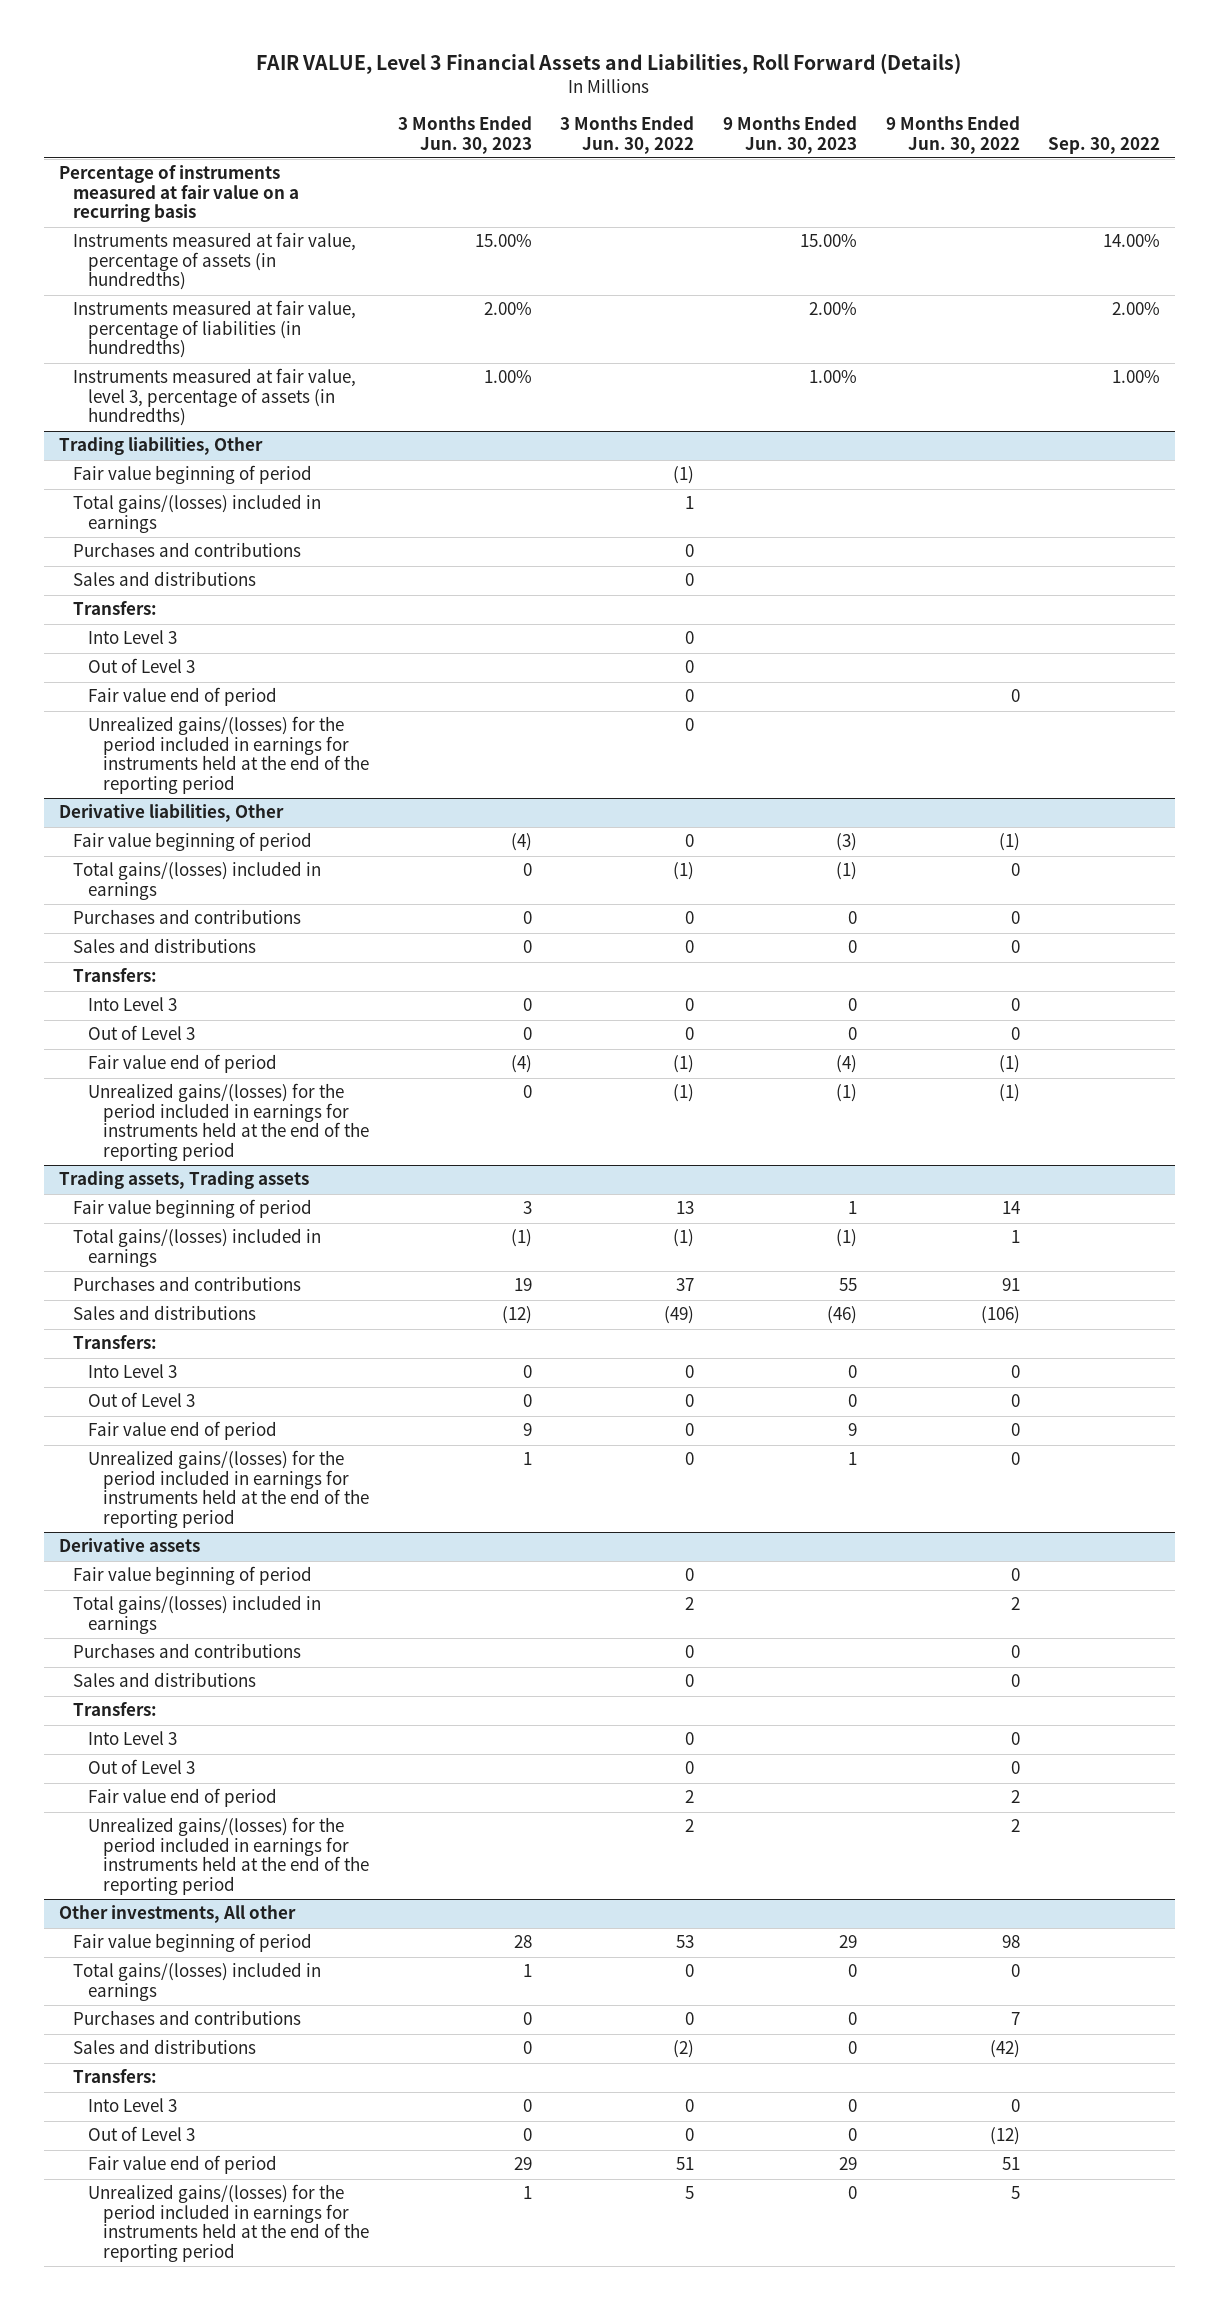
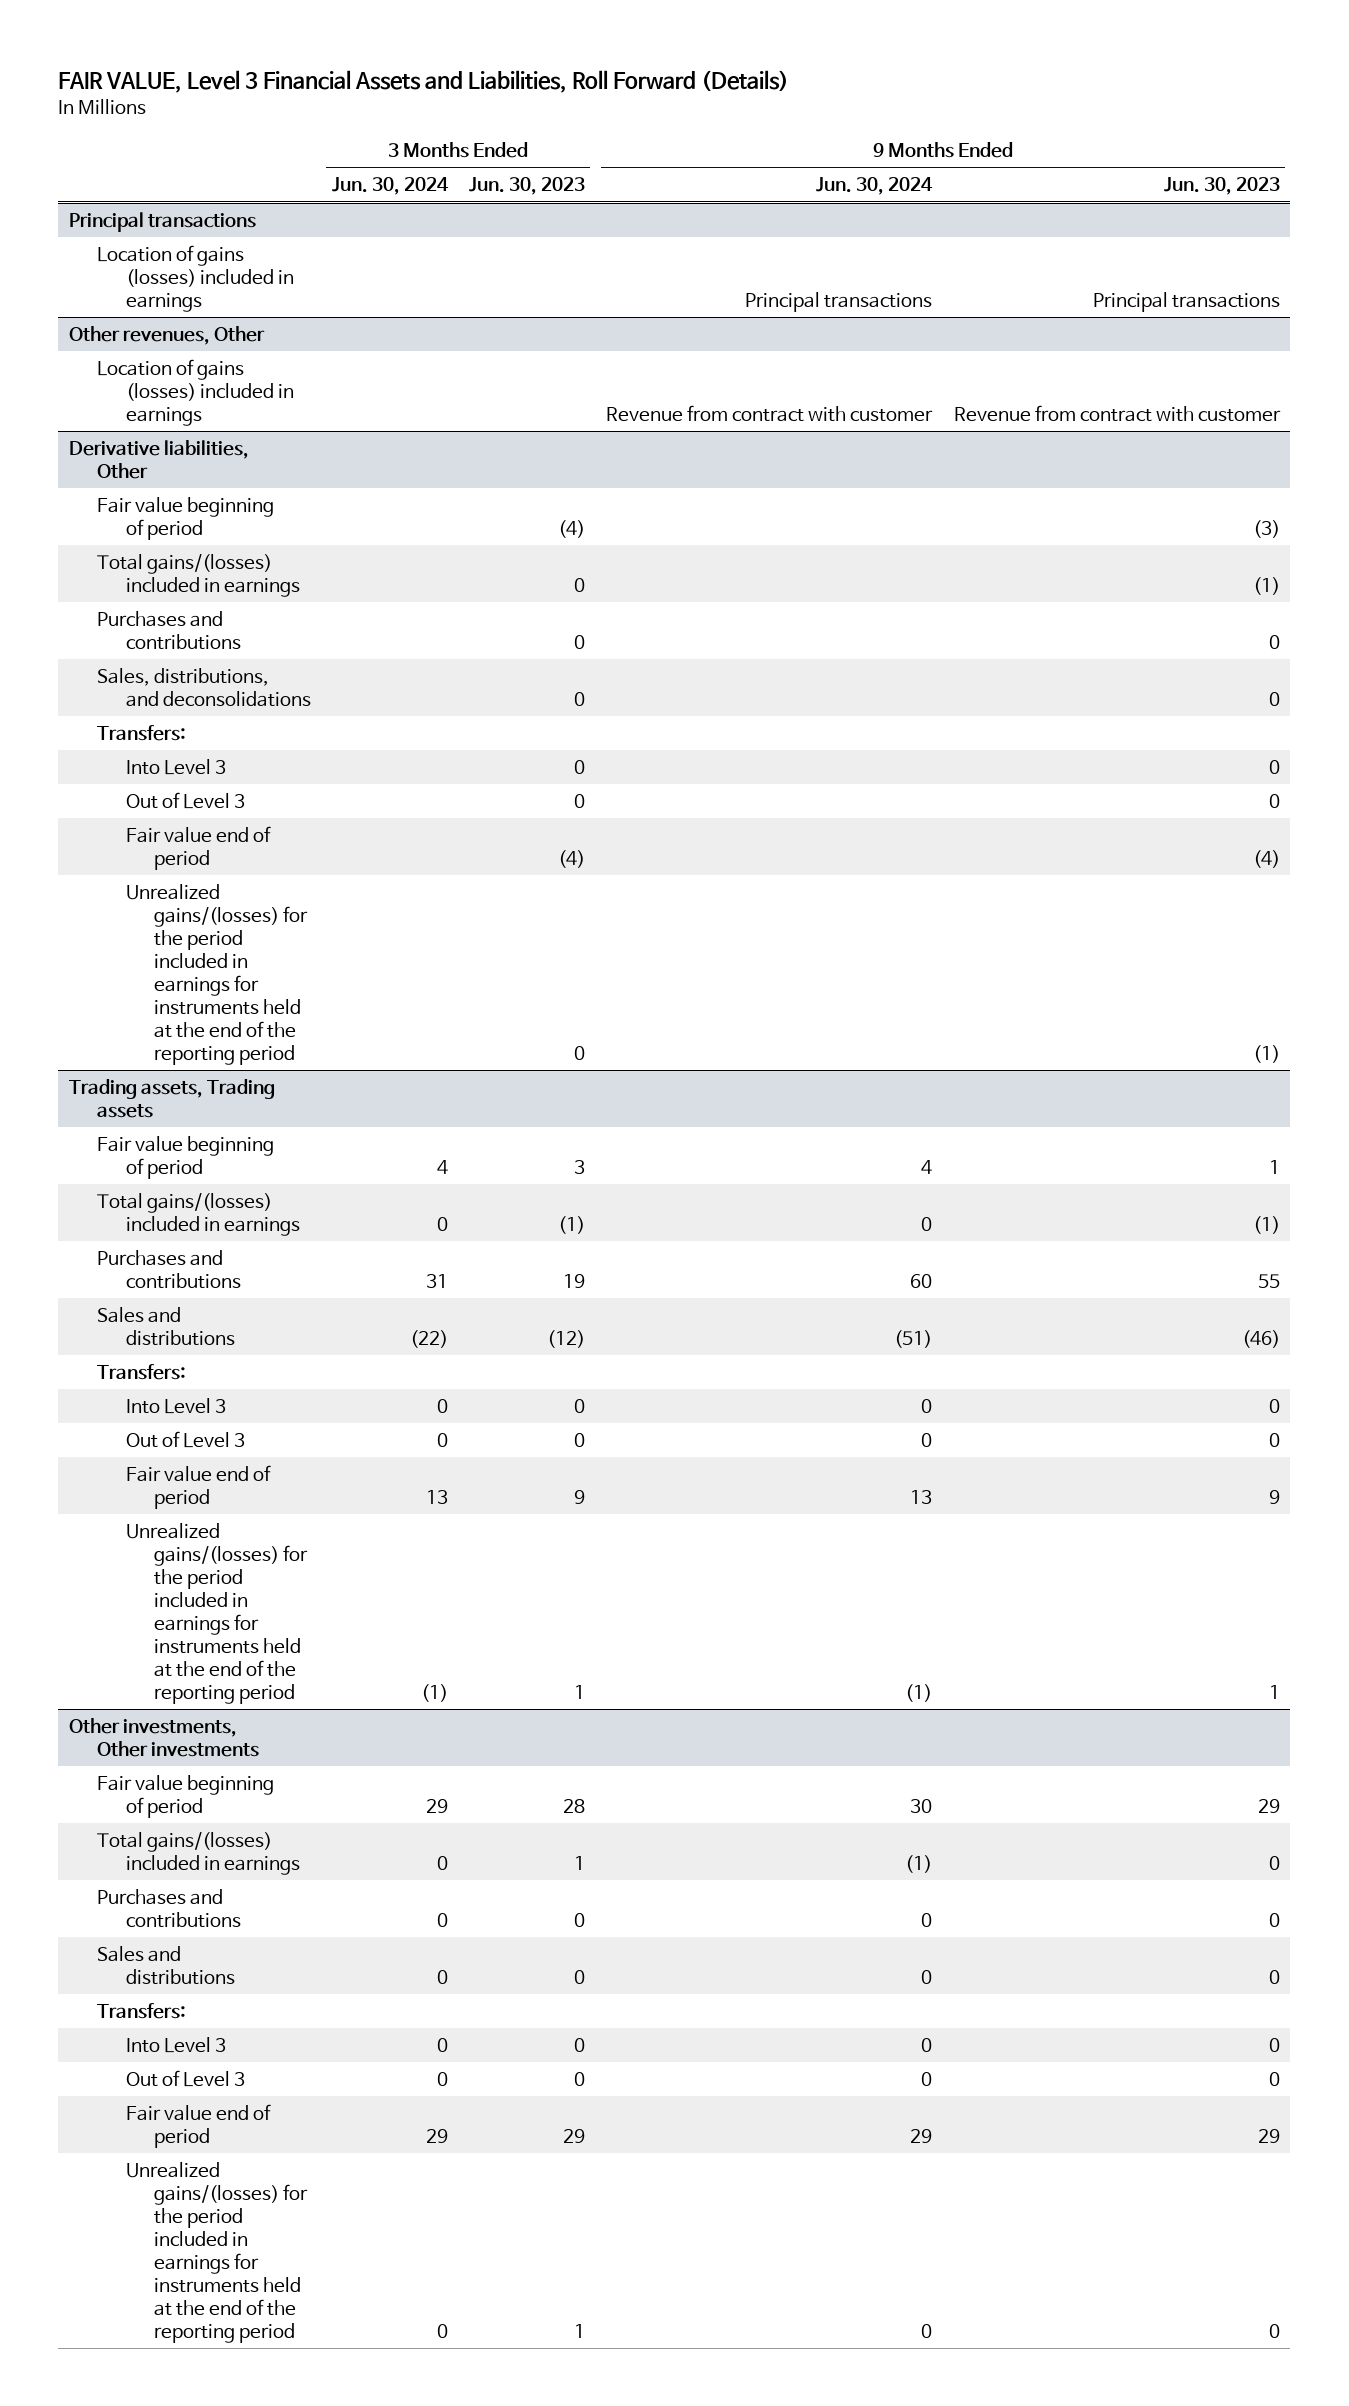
- | 3 Months Ended Jun. 30, 2023 | 3 Months Ended Jun. 30, 2022 | 9 Months Ended Jun. 30, 2023 | 9 Months Ended Jun. 30, 2022 | Sep. 30, 2022
+ | 3 Months Ended Jun. 30, 2024 | 3 Months Ended Jun. 30, 2023 | 9 Months Ended Jun. 30, 2024 | 9 Months Ended Jun. 30, 2023
- Percentage of instruments measured at fair value on a recurring basis
- Instruments measured at fair value, percentage of assets (in hundredths) | 15.00% | | 15.00% | | 14.00%
- Instruments measured at fair value, percentage of liabilities (in hundredths) | 2.00% | | 2.00% | | 2.00%
- Instruments measured at fair value, level 3, percentage of assets (in hundredths) | 1.00% | | 1.00% | | 1.00%
- Trading liabilities, Other
- Fair value beginning of period | | (1) | | |
- Total gains/(losses) included in earnings | | 1 | | |
- Purchases and contributions | | 0 | | |
- Sales and distributions | | 0 | | |
- Transfers:
- Into Level 3 | | 0 | | |
- Out of Level 3 | | 0 | | |
- Fair value end of period | | 0 | | 0 |
- Unrealized gains/(losses) for the period included in earnings for instruments held at the end of the reporting period | | 0 | | |
+ Principal transactions
+ Location of gains (losses) included in earnings | | | Principal transactions | Principal transactions
+ Other revenues, Other
+ Location of gains (losses) included in earnings | | | Revenue from contract with customer | Revenue from contract with customer
@ Derivative liabilities, Other
- Sales and distributions | 0 | 0 | 0 | 0 |
+ Sales, distributions, and deconsolidations | | 0 | | 0
- Derivative assets
- Fair value beginning of period | | 0 | | 0 |
- Total gains/(losses) included in earnings | | 2 | | 2 |
- Purchases and contributions | | 0 | | 0 |
- Sales and distributions | | 0 | | 0 |
- Transfers:
- Into Level 3 | | 0 | | 0 |
- Out of Level 3 | | 0 | | 0 |
- Fair value end of period | | 2 | | 2 |
- Unrealized gains/(losses) for the period included in earnings for instruments held at the end of the reporting period | | 2 | | 2 |
- Other investments, All other
+ Other investments, Other investments

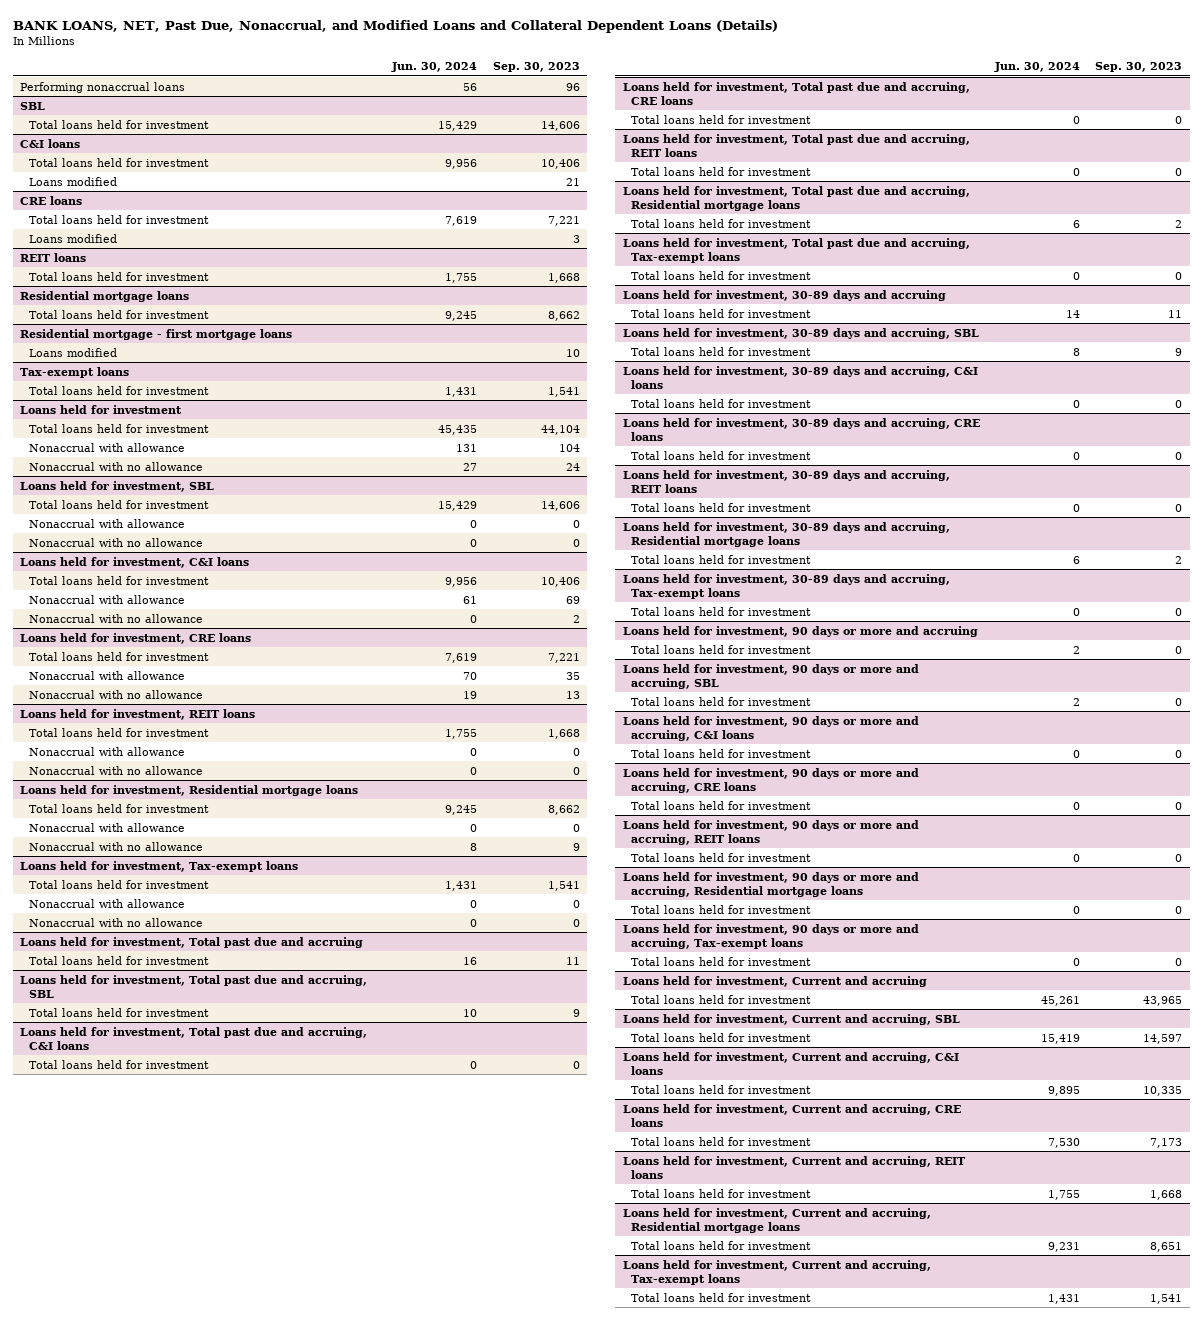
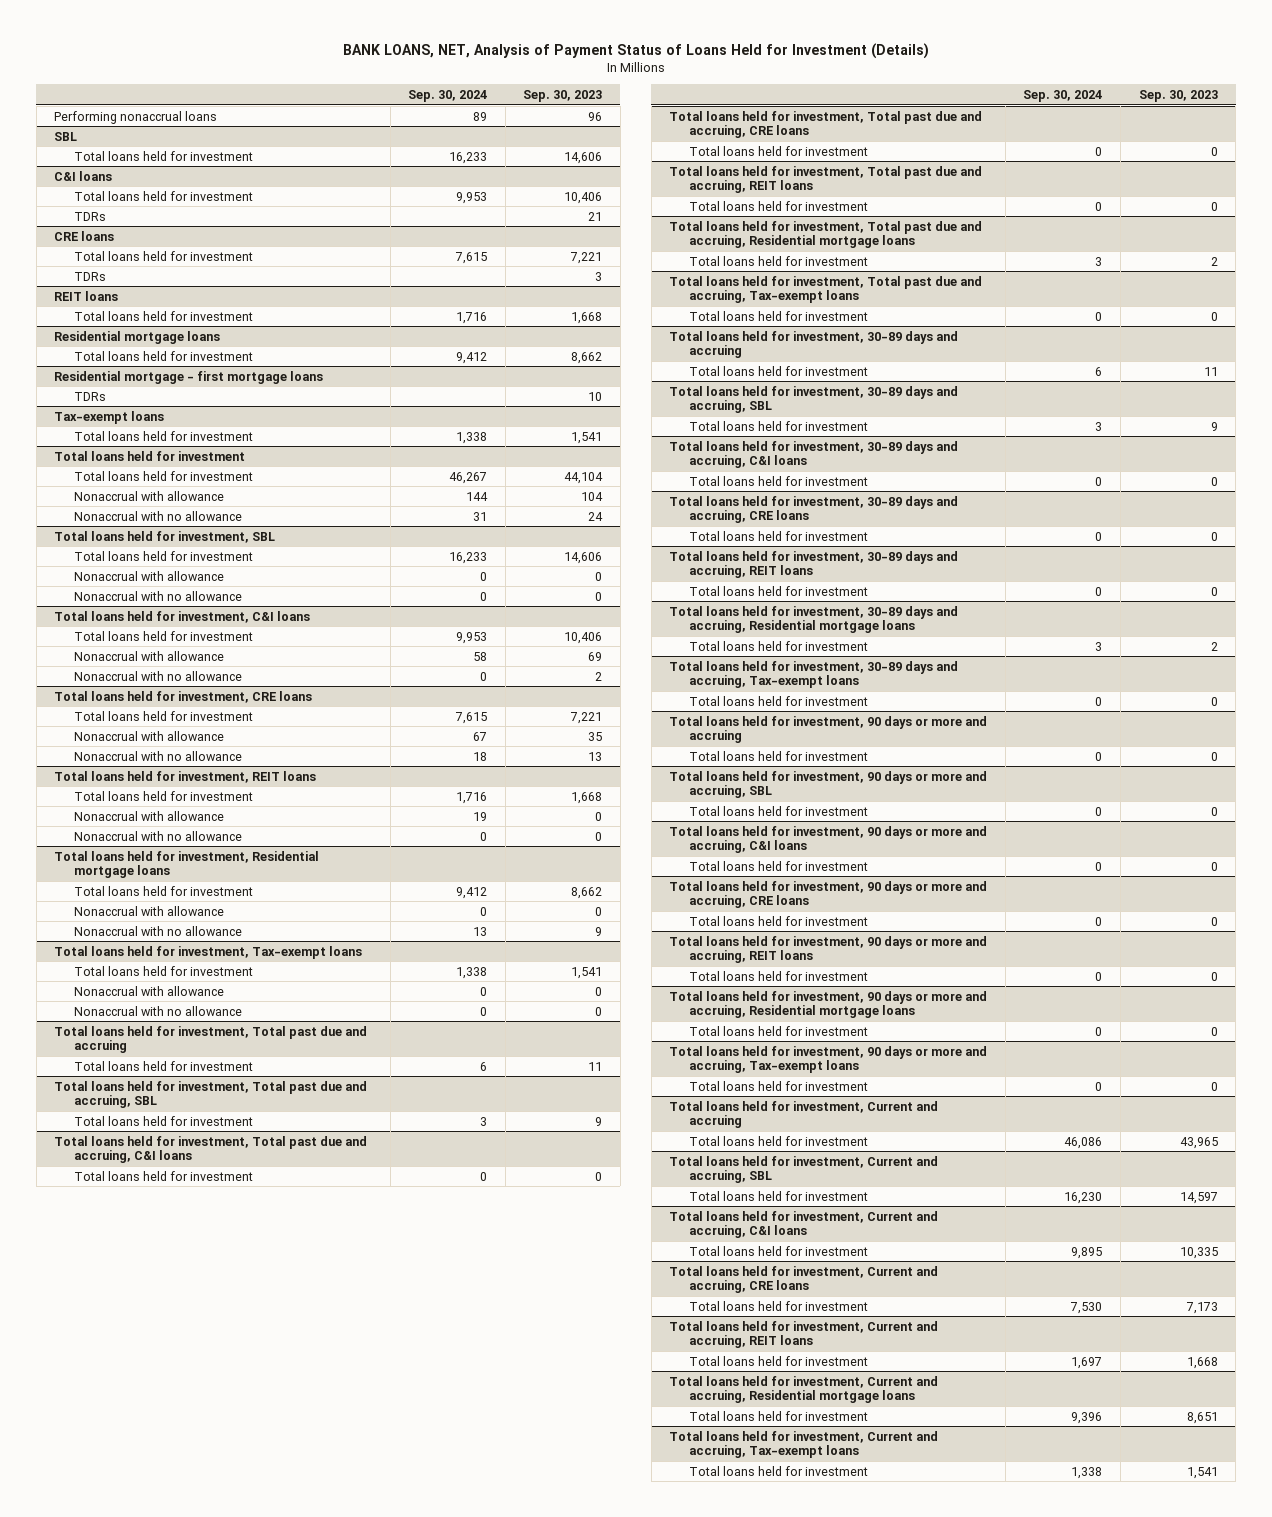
- BANK LOANS, NET, Past Due, Nonaccrual, and Modified Loans and Collateral Dependent Loans (Details)
+ BANK LOANS, NET, Analysis of Payment Status of Loans Held for Investment (Details)
- | Jun. 30, 2024 | Sep. 30, 2023
+ | Sep. 30, 2024 | Sep. 30, 2023
@ C&I loans
- Loans modified | | 21
+ TDRs | | 21
@ CRE loans
- Loans modified | | 3
+ TDRs | | 3
@ Residential mortgage - first mortgage loans
- Loans modified | | 10
+ TDRs | | 10
- Loans held for investment
+ Total loans held for investment
- Loans held for investment, SBL
+ Total loans held for investment, SBL
- Loans held for investment, C&I loans
+ Total loans held for investment, C&I loans
- Loans held for investment, CRE loans
+ Total loans held for investment, CRE loans
- Loans held for investment, REIT loans
+ Total loans held for investment, REIT loans
- Loans held for investment, Residential mortgage loans
+ Total loans held for investment, Residential mortgage loans
- Loans held for investment, Tax-exempt loans
+ Total loans held for investment, Tax-exempt loans
- Loans held for investment, Total past due and accruing
+ Total loans held for investment, Total past due and accruing
- Loans held for investment, Total past due and accruing, SBL
+ Total loans held for investment, Total past due and accruing, SBL
- Loans held for investment, Total past due and accruing, C&I loans
+ Total loans held for investment, Total past due and accruing, C&I loans
- Loans held for investment, Total past due and accruing, CRE loans
+ Total loans held for investment, Total past due and accruing, CRE loans
- Loans held for investment, Total past due and accruing, REIT loans
+ Total loans held for investment, Total past due and accruing, REIT loans
- Loans held for investment, Total past due and accruing, Residential mortgage loans
+ Total loans held for investment, Total past due and accruing, Residential mortgage loans
- Loans held for investment, Total past due and accruing, Tax-exempt loans
+ Total loans held for investment, Total past due and accruing, Tax-exempt loans
- Loans held for investment, 30-89 days and accruing
+ Total loans held for investment, 30-89 days and accruing
- Loans held for investment, 30-89 days and accruing, SBL
+ Total loans held for investment, 30-89 days and accruing, SBL
- Loans held for investment, 30-89 days and accruing, C&I loans
+ Total loans held for investment, 30-89 days and accruing, C&I loans
- Loans held for investment, 30-89 days and accruing, CRE loans
+ Total loans held for investment, 30-89 days and accruing, CRE loans
- Loans held for investment, 30-89 days and accruing, REIT loans
+ Total loans held for investment, 30-89 days and accruing, REIT loans
- Loans held for investment, 30-89 days and accruing, Residential mortgage loans
+ Total loans held for investment, 30-89 days and accruing, Residential mortgage loans
- Loans held for investment, 30-89 days and accruing, Tax-exempt loans
+ Total loans held for investment, 30-89 days and accruing, Tax-exempt loans
- Loans held for investment, 90 days or more and accruing
+ Total loans held for investment, 90 days or more and accruing
- Loans held for investment, 90 days or more and accruing, SBL
+ Total loans held for investment, 90 days or more and accruing, SBL
- Loans held for investment, 90 days or more and accruing, C&I loans
+ Total loans held for investment, 90 days or more and accruing, C&I loans
- Loans held for investment, 90 days or more and accruing, CRE loans
+ Total loans held for investment, 90 days or more and accruing, CRE loans
- Loans held for investment, 90 days or more and accruing, REIT loans
+ Total loans held for investment, 90 days or more and accruing, REIT loans
- Loans held for investment, 90 days or more and accruing, Residential mortgage loans
+ Total loans held for investment, 90 days or more and accruing, Residential mortgage loans
- Loans held for investment, 90 days or more and accruing, Tax-exempt loans
+ Total loans held for investment, 90 days or more and accruing, Tax-exempt loans
- Loans held for investment, Current and accruing
+ Total loans held for investment, Current and accruing
- Loans held for investment, Current and accruing, SBL
+ Total loans held for investment, Current and accruing, SBL
- Loans held for investment, Current and accruing, C&I loans
+ Total loans held for investment, Current and accruing, C&I loans
- Loans held for investment, Current and accruing, CRE loans
+ Total loans held for investment, Current and accruing, CRE loans
- Loans held for investment, Current and accruing, REIT loans
+ Total loans held for investment, Current and accruing, REIT loans
- Loans held for investment, Current and accruing, Residential mortgage loans
+ Total loans held for investment, Current and accruing, Residential mortgage loans
- Loans held for investment, Current and accruing, Tax-exempt loans
+ Total loans held for investment, Current and accruing, Tax-exempt loans

